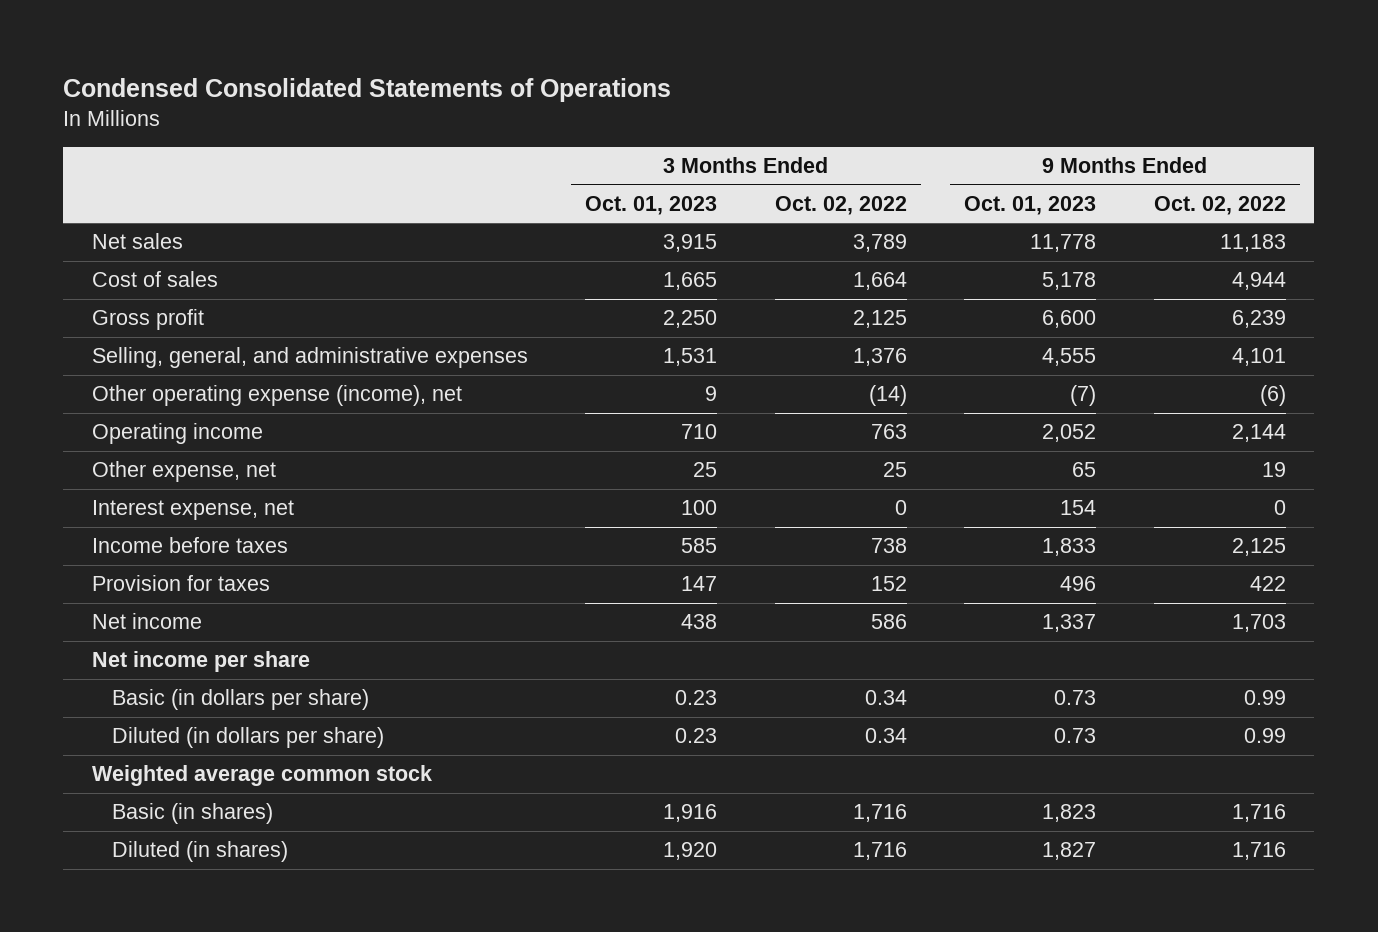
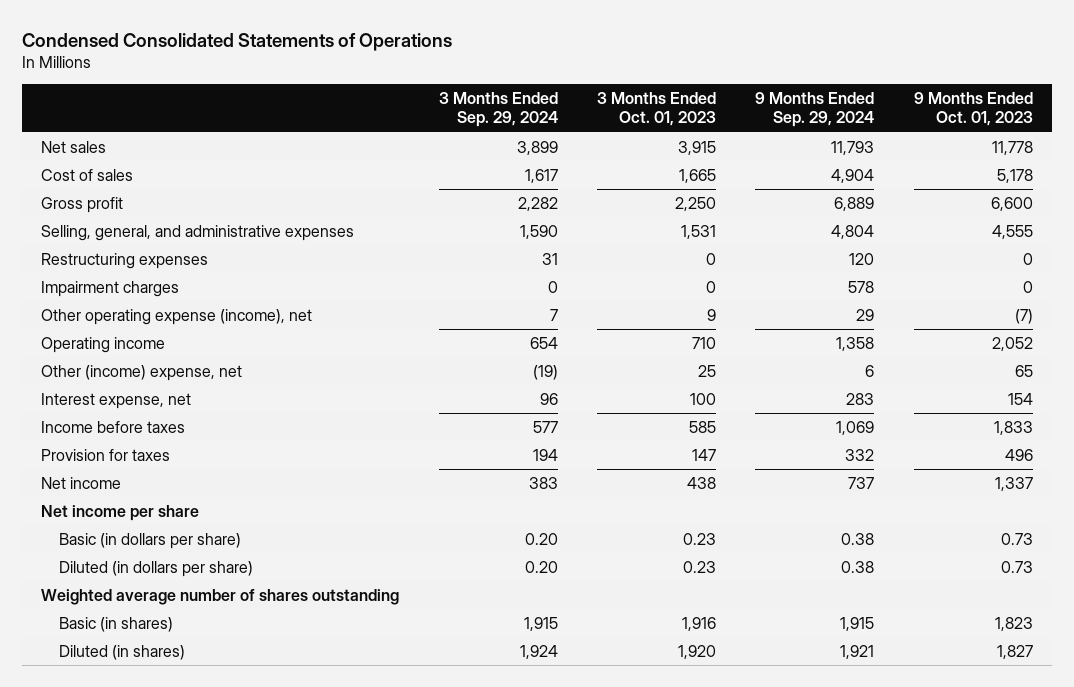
- | 3 Months Ended Oct. 01, 2023 | 3 Months Ended Oct. 02, 2022 | 9 Months Ended Oct. 01, 2023 | 9 Months Ended Oct. 02, 2022
+ | 3 Months Ended Sep. 29, 2024 | 3 Months Ended Oct. 01, 2023 | 9 Months Ended Sep. 29, 2024 | 9 Months Ended Oct. 01, 2023
+ Restructuring expenses | 31 | 0 | 120 | 0
+ Impairment charges | 0 | 0 | 578 | 0
- Other expense, net | 25 | 25 | 65 | 19
+ Other (income) expense, net | (19) | 25 | 6 | 65
- Weighted average common stock
+ Weighted average number of shares outstanding

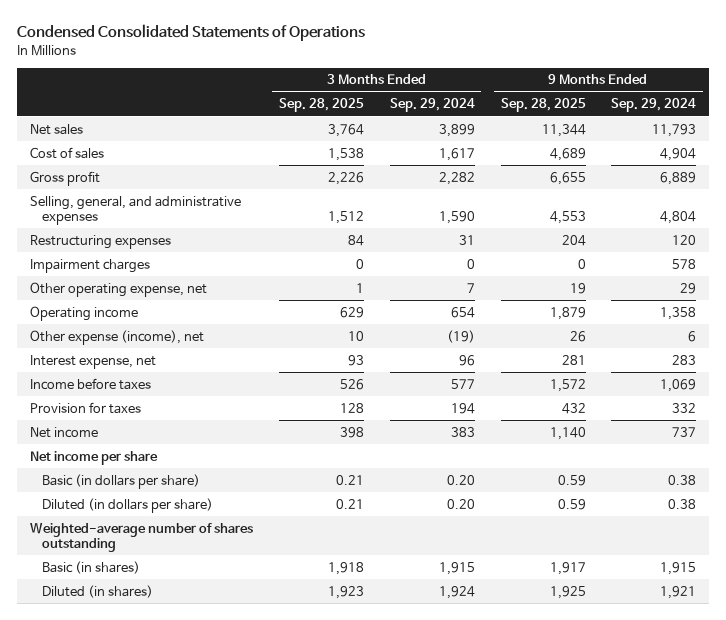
- | 3 Months Ended Sep. 29, 2024 | 3 Months Ended Oct. 01, 2023 | 9 Months Ended Sep. 29, 2024 | 9 Months Ended Oct. 01, 2023
+ | 3 Months Ended Sep. 28, 2025 | 3 Months Ended Sep. 29, 2024 | 9 Months Ended Sep. 28, 2025 | 9 Months Ended Sep. 29, 2024
- Other operating expense (income), net | 7 | 9 | 29 | (7)
+ Other operating expense, net | 1 | 7 | 19 | 29
- Other (income) expense, net | (19) | 25 | 6 | 65
+ Other expense (income), net | 10 | (19) | 26 | 6
- Weighted average number of shares outstanding
+ Weighted-average number of shares outstanding

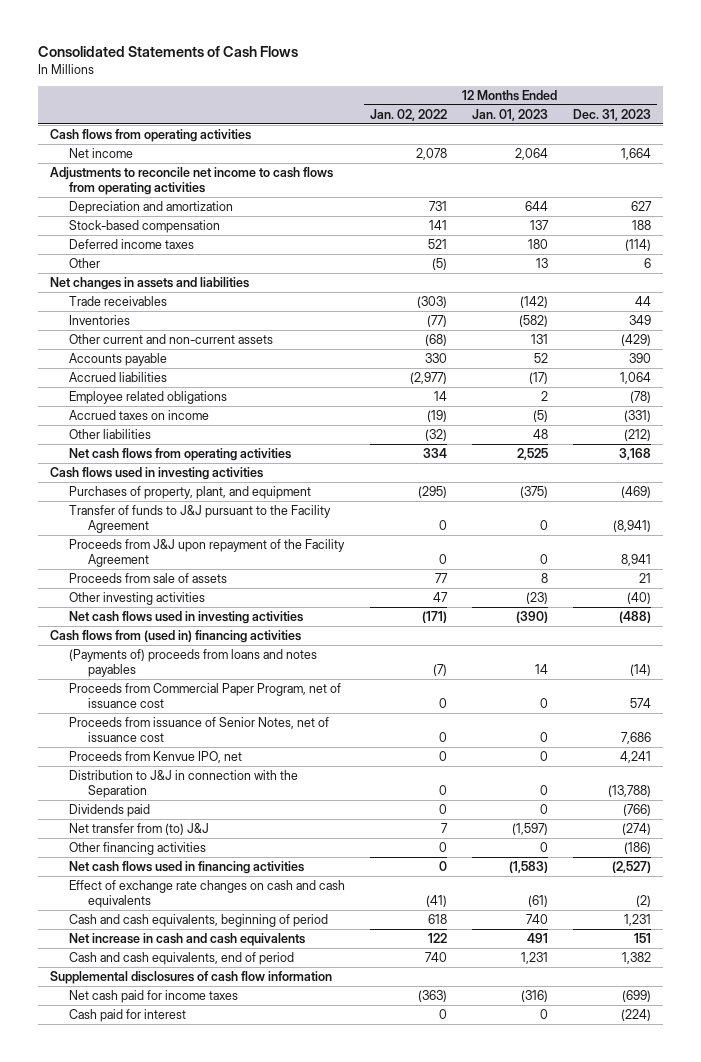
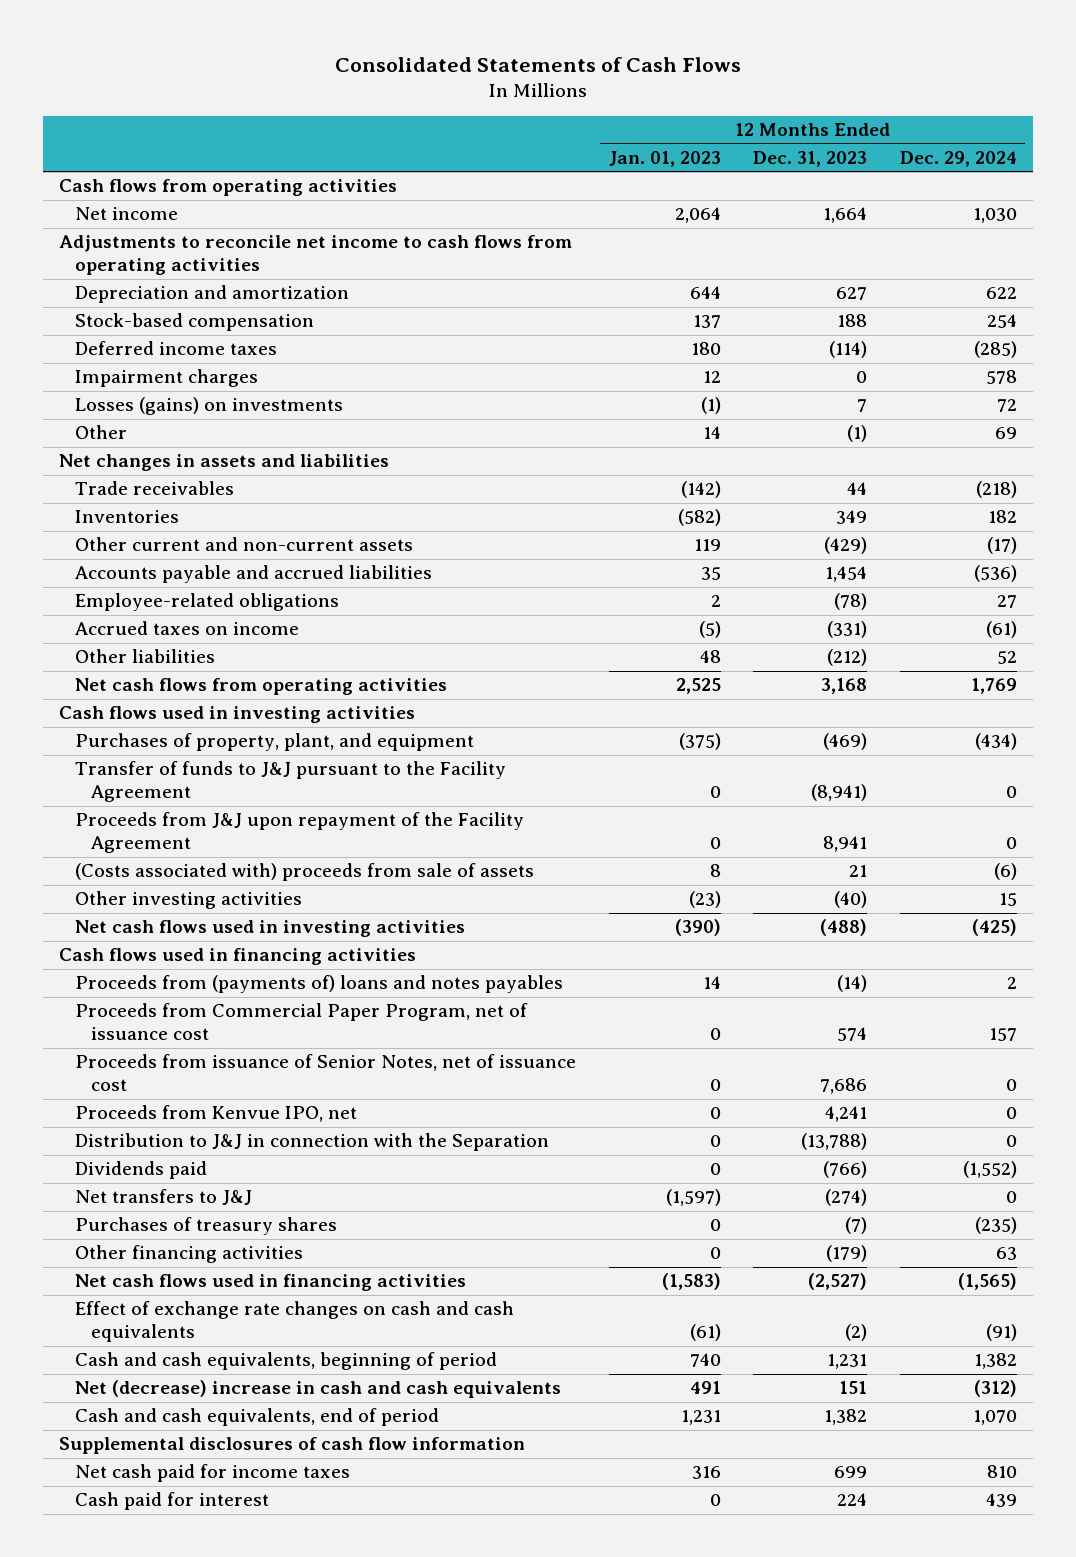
- | 12 Months Ended Jan. 02, 2022 | 12 Months Ended Jan. 01, 2023 | 12 Months Ended Dec. 31, 2023
+ | 12 Months Ended Jan. 01, 2023 | 12 Months Ended Dec. 31, 2023 | 12 Months Ended Dec. 29, 2024
- Other | (5) | 13 | 6
+ Impairment charges | 12 | 0 | 578
+ Losses (gains) on investments | (1) | 7 | 72
+ Other | 14 | (1) | 69
- Other current and non-current assets | (68) | 131 | (429)
- Accounts payable | 330 | 52 | 390
- Accrued liabilities | (2,977) | (17) | 1,064
- Employee related obligations | 14 | 2 | (78)
+ Other current and non-current assets | 119 | (429) | (17)
+ Accounts payable and accrued liabilities | 35 | 1,454 | (536)
+ Employee-related obligations | 2 | (78) | 27
- Proceeds from sale of assets | 77 | 8 | 21
+ (Costs associated with) proceeds from sale of assets | 8 | 21 | (6)
- Cash flows from (used in) financing activities
- (Payments of) proceeds from loans and notes payables | (7) | 14 | (14)
+ Cash flows used in financing activities
+ Proceeds from (payments of) loans and notes payables | 14 | (14) | 2
- Net transfer from (to) J&J | 7 | (1,597) | (274)
- Other financing activities | 0 | 0 | (186)
+ Net transfers to J&J | (1,597) | (274) | 0
+ Purchases of treasury shares | 0 | (7) | (235)
+ Other financing activities | 0 | (179) | 63
- Net increase in cash and cash equivalents | 122 | 491 | 151
+ Net (decrease) increase in cash and cash equivalents | 491 | 151 | (312)
- Net cash paid for income taxes | (363) | (316) | (699)
- Cash paid for interest | 0 | 0 | (224)
+ Net cash paid for income taxes | 316 | 699 | 810
+ Cash paid for interest | 0 | 224 | 439

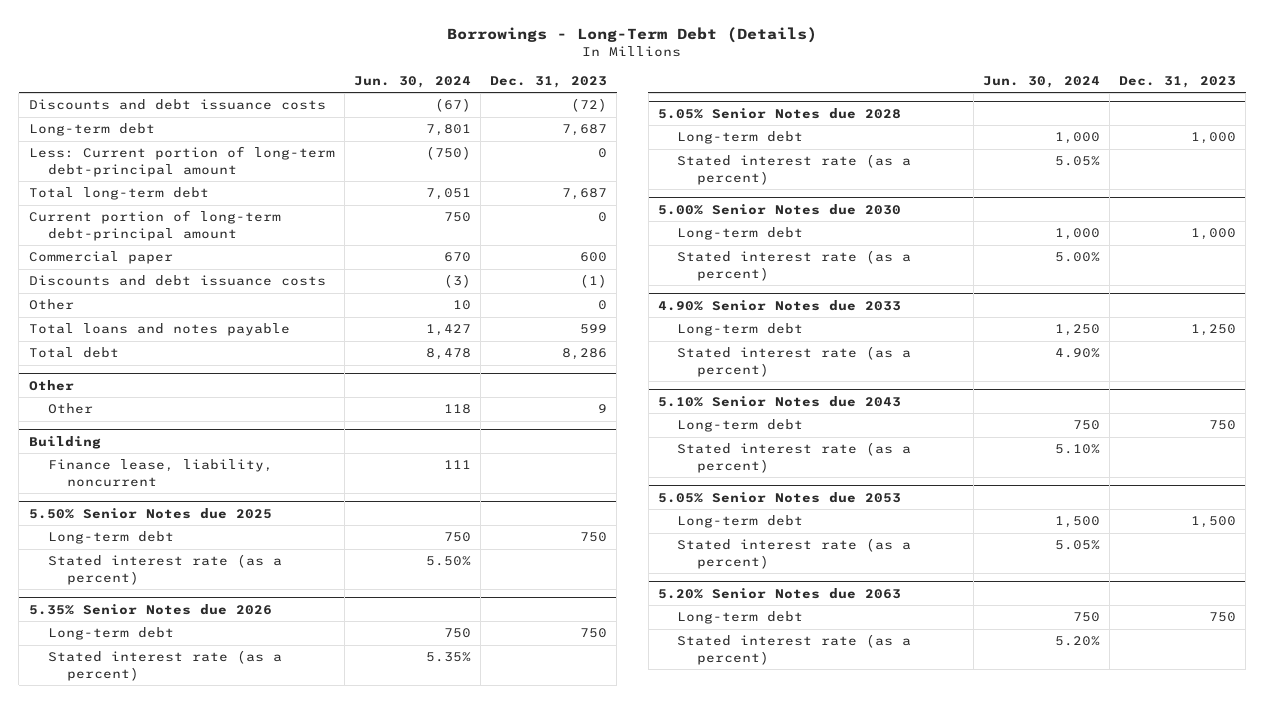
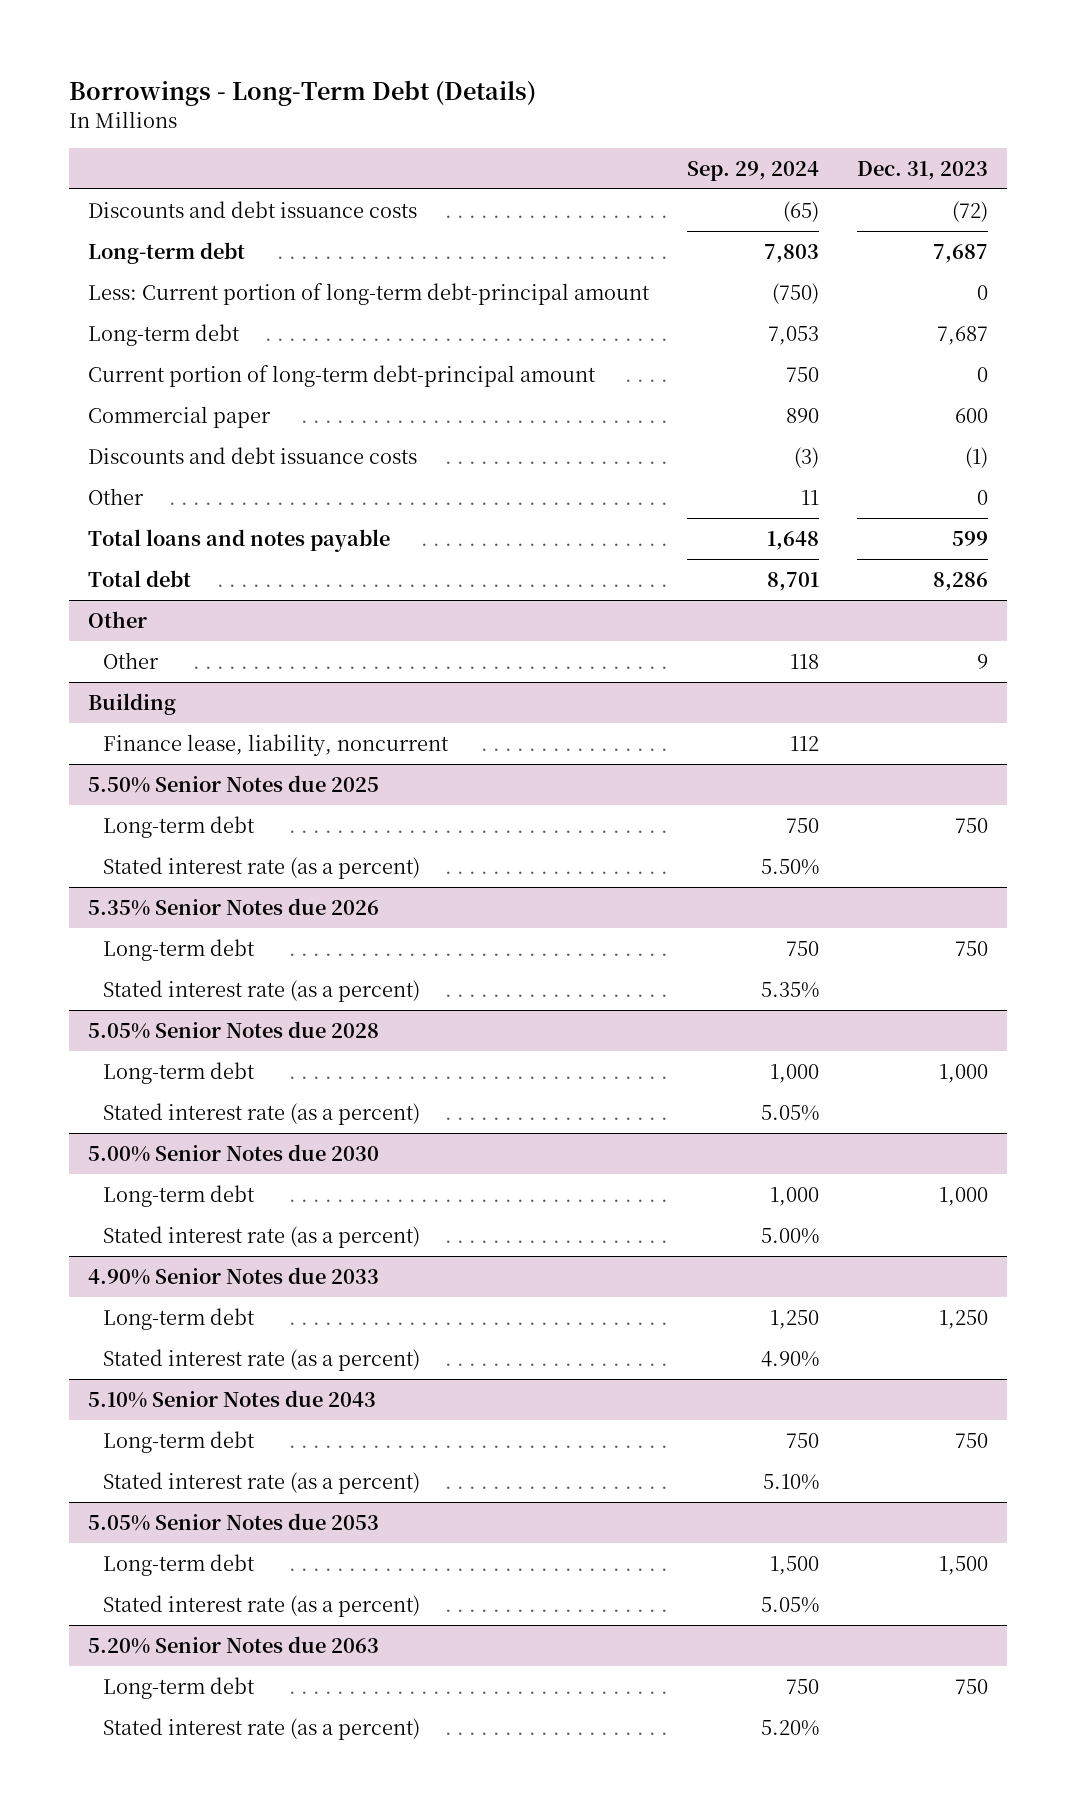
- | Jun. 30, 2024 | Dec. 31, 2023
+ | Sep. 29, 2024 | Dec. 31, 2023
- Total long-term debt | 7,051 | 7,687
+ Long-term debt | 7,053 | 7,687

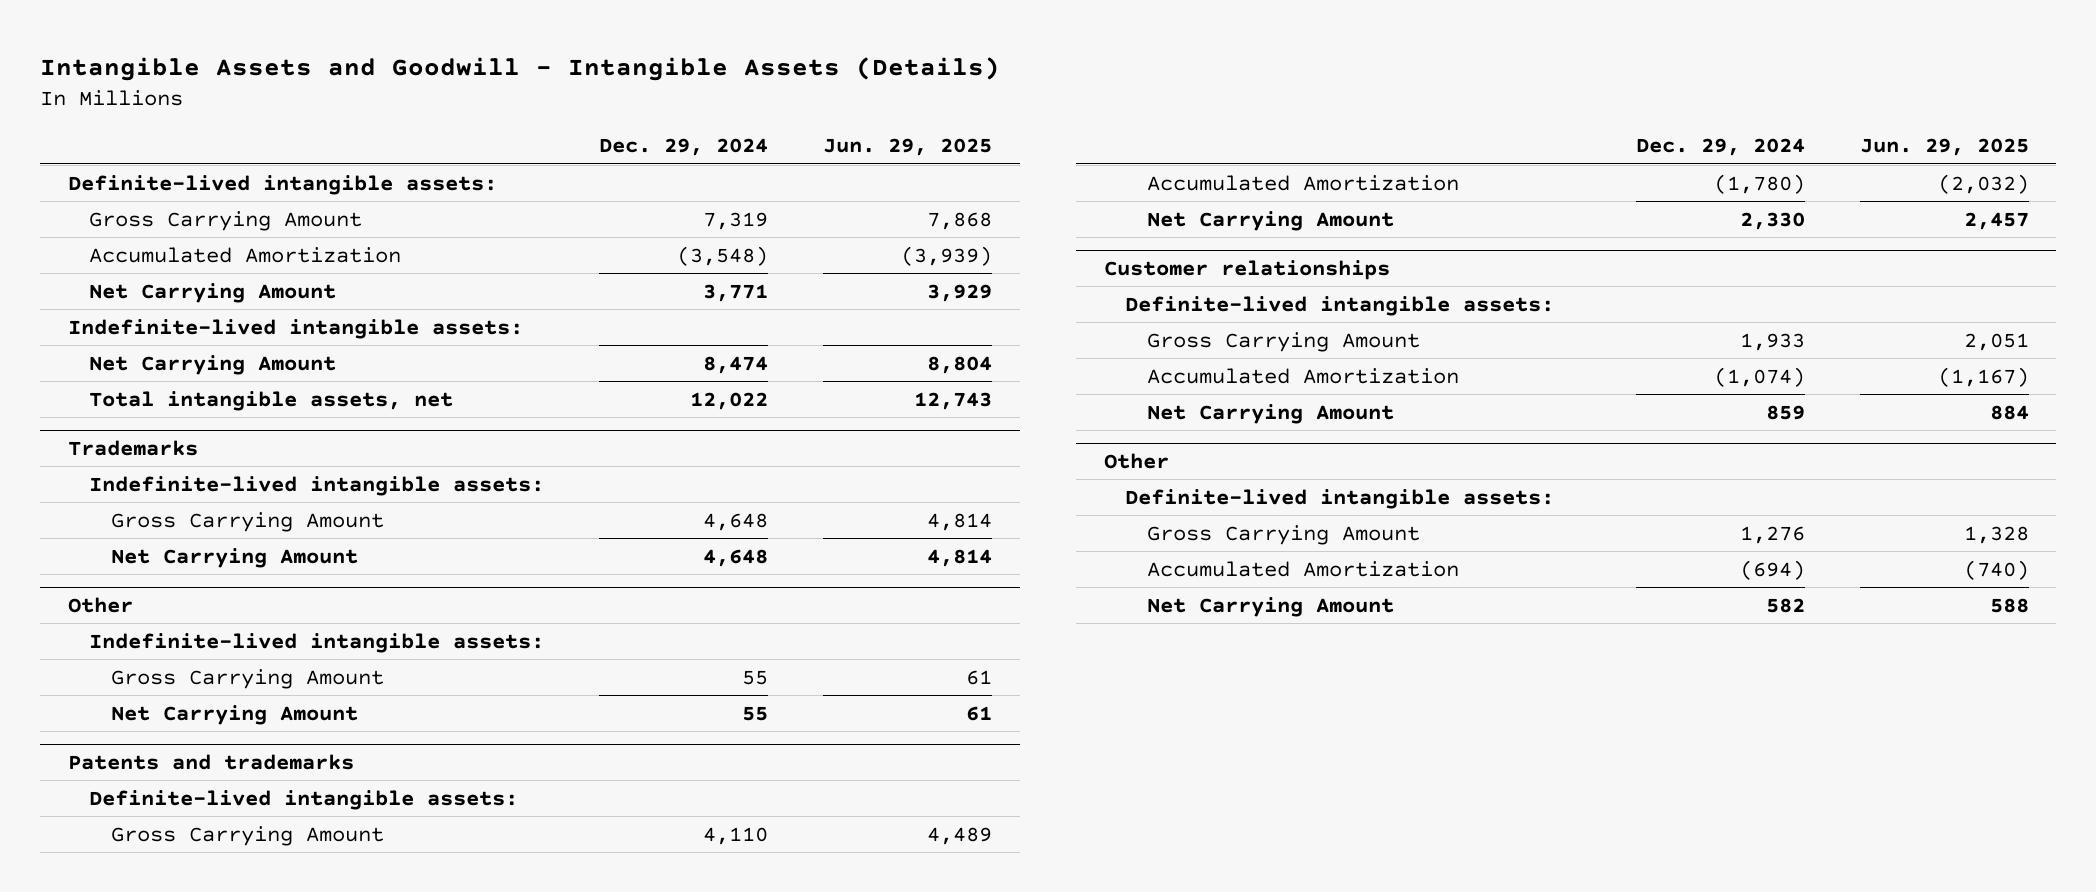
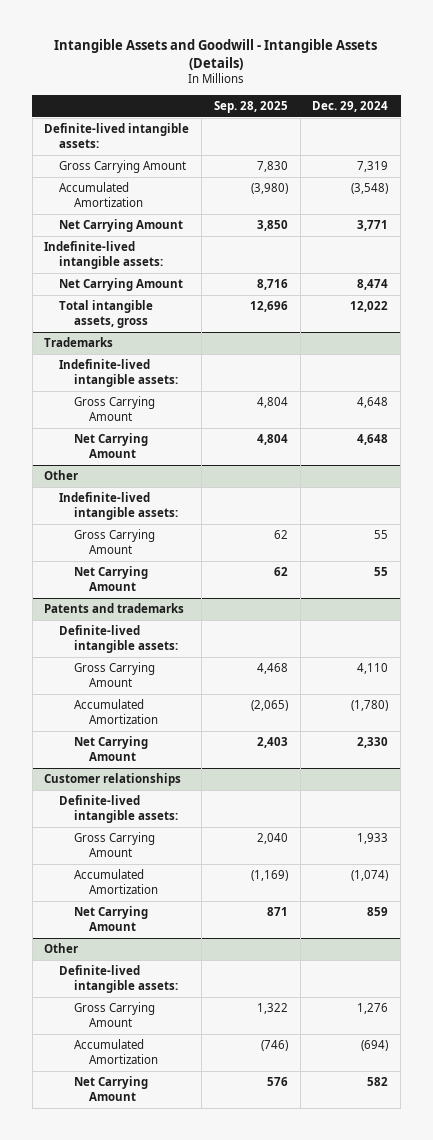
- | Dec. 29, 2024 | Jun. 29, 2025
+ | Sep. 28, 2025 | Dec. 29, 2024
- Total intangible assets, net | 12,022 | 12,743
+ Total intangible assets, gross | 12,696 | 12,022

